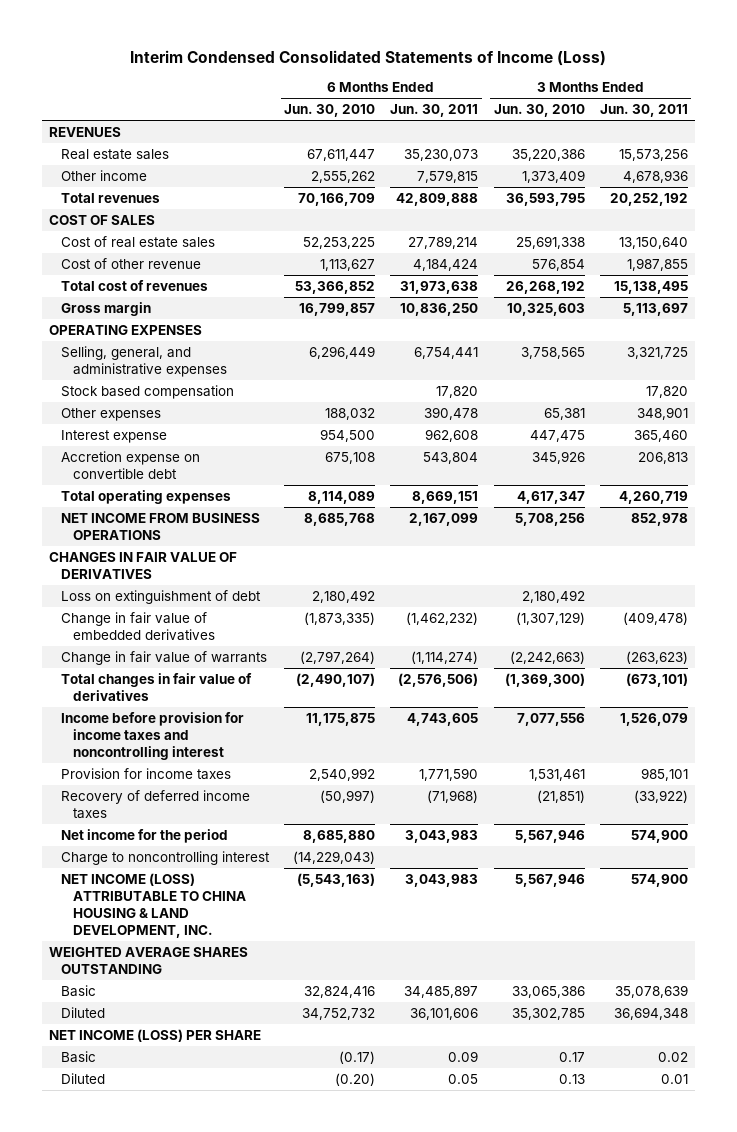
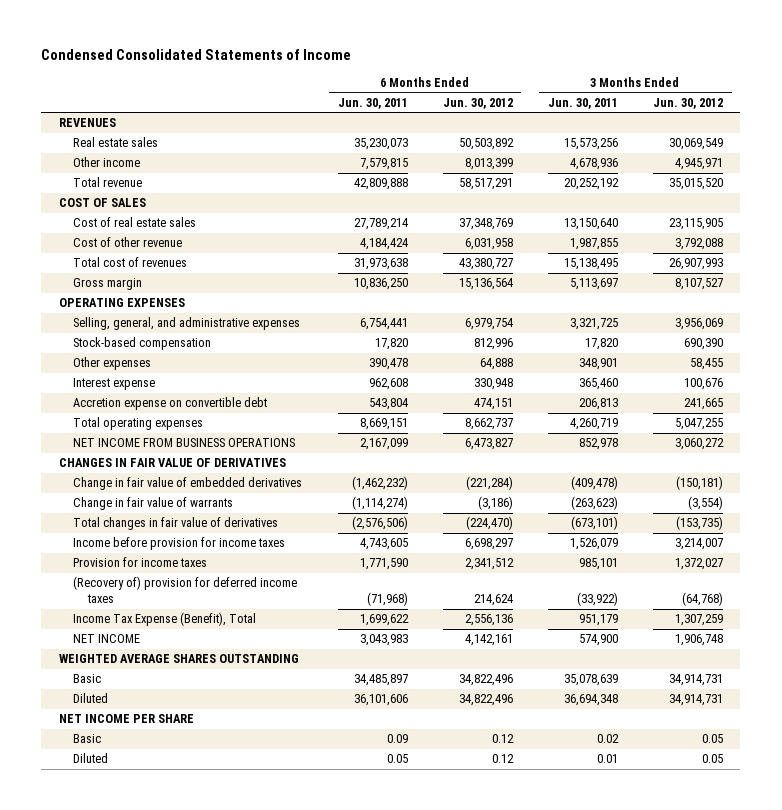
- Interim Condensed Consolidated Statements of Income (Loss)
+ Condensed Consolidated Statements of Income
- | 6 Months Ended Jun. 30, 2010 | 6 Months Ended Jun. 30, 2011 | 3 Months Ended Jun. 30, 2010 | 3 Months Ended Jun. 30, 2011
+ | 6 Months Ended Jun. 30, 2011 | 6 Months Ended Jun. 30, 2012 | 3 Months Ended Jun. 30, 2011 | 3 Months Ended Jun. 30, 2012
- Total revenues | 70,166,709 | 42,809,888 | 36,593,795 | 20,252,192
+ Total revenue | 42,809,888 | 58,517,291 | 20,252,192 | 35,015,520
- Stock based compensation | | 17,820 | | 17,820
+ Stock-based compensation | 17,820 | 812,996 | 17,820 | 690,390
- Loss on extinguishment of debt | 2,180,492 | | 2,180,492 |
- Income before provision for income taxes and noncontrolling interest | 11,175,875 | 4,743,605 | 7,077,556 | 1,526,079
+ Income before provision for income taxes | 4,743,605 | 6,698,297 | 1,526,079 | 3,214,007
- Recovery of deferred income taxes | (50,997) | (71,968) | (21,851) | (33,922)
- Net income for the period | 8,685,880 | 3,043,983 | 5,567,946 | 574,900
- Charge to noncontrolling interest | (14,229,043) | | |
- NET INCOME (LOSS) ATTRIBUTABLE TO CHINA HOUSING & LAND DEVELOPMENT, INC. | (5,543,163) | 3,043,983 | 5,567,946 | 574,900
+ (Recovery of) provision for deferred income taxes | (71,968) | 214,624 | (33,922) | (64,768)
+ Income Tax Expense (Benefit), Total | 1,699,622 | 2,556,136 | 951,179 | 1,307,259
+ NET INCOME | 3,043,983 | 4,142,161 | 574,900 | 1,906,748
- NET INCOME (LOSS) PER SHARE
+ NET INCOME PER SHARE

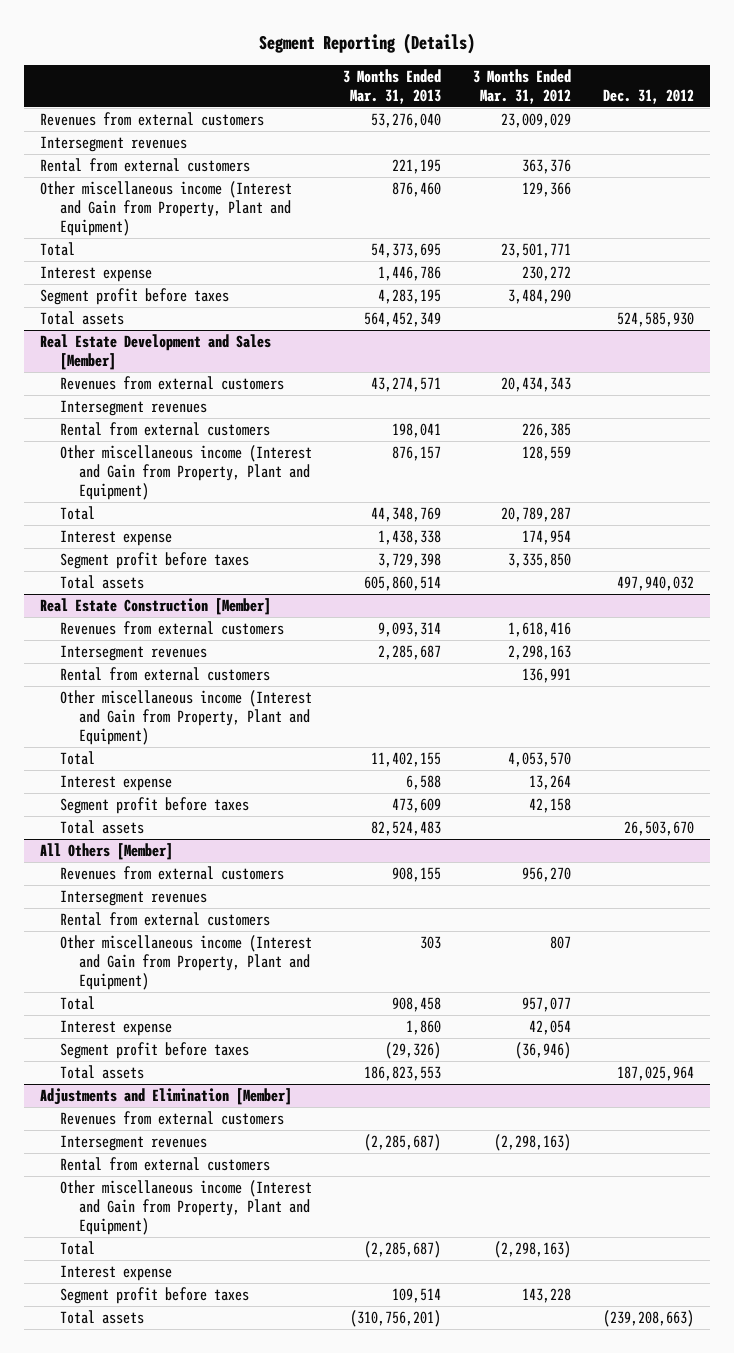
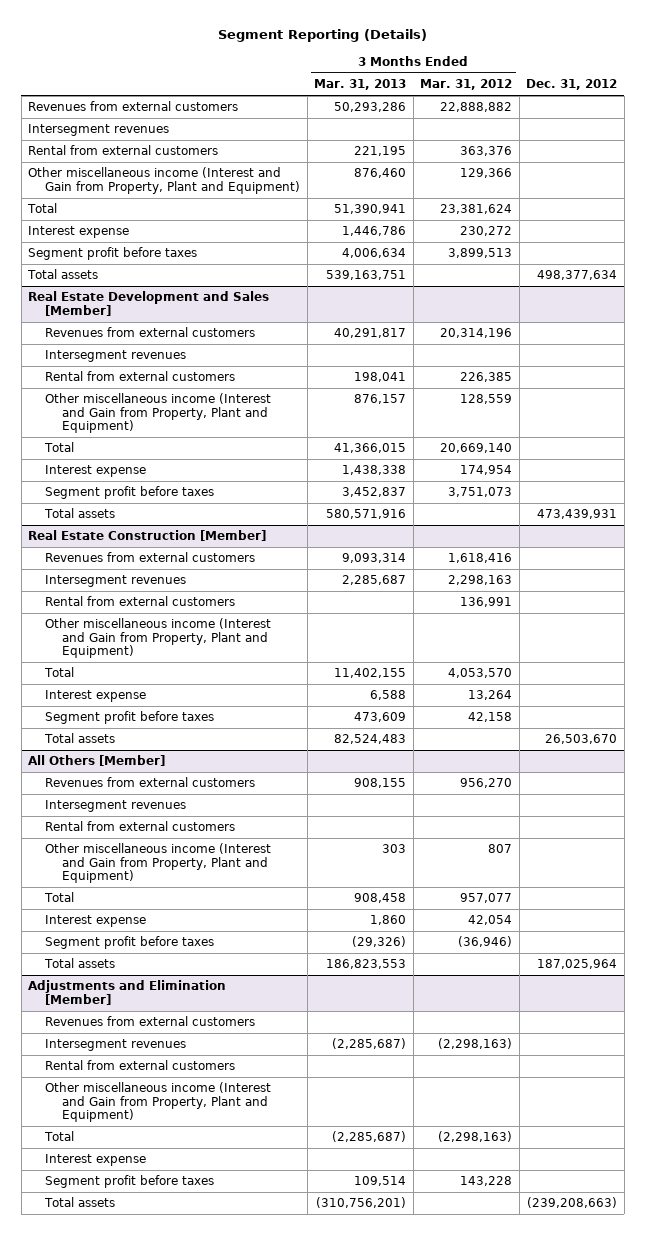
- Revenues from external customers | 53,276,040 | 23,009,029 |
+ Revenues from external customers | 50,293,286 | 22,888,882 |
- Total | 54,373,695 | 23,501,771 |
+ Total | 51,390,941 | 23,381,624 |
- Segment profit before taxes | 4,283,195 | 3,484,290 |
- Total assets | 564,452,349 | | 524,585,930
+ Segment profit before taxes | 4,006,634 | 3,899,513 |
+ Total assets | 539,163,751 | | 498,377,634
@ Real Estate Development and Sales [Member]
- Revenues from external customers | 43,274,571 | 20,434,343 |
+ Revenues from external customers | 40,291,817 | 20,314,196 |
- Total | 44,348,769 | 20,789,287 |
+ Total | 41,366,015 | 20,669,140 |
- Segment profit before taxes | 3,729,398 | 3,335,850 |
- Total assets | 605,860,514 | | 497,940,032
+ Segment profit before taxes | 3,452,837 | 3,751,073 |
+ Total assets | 580,571,916 | | 473,439,931

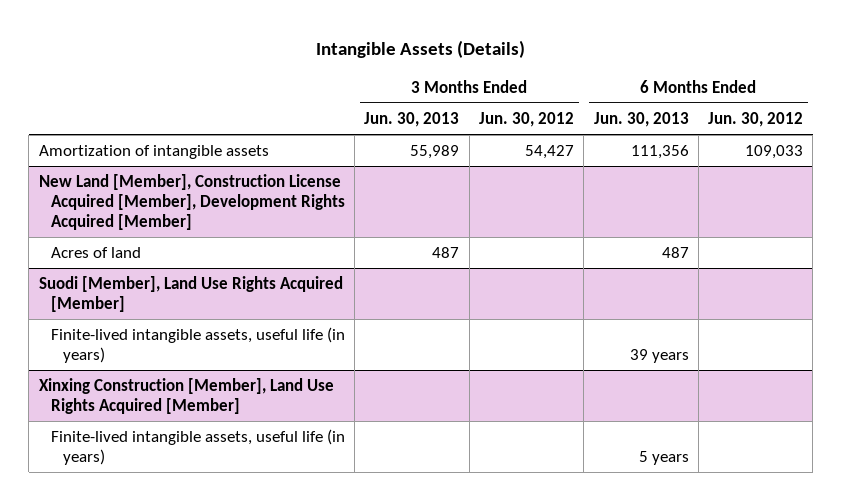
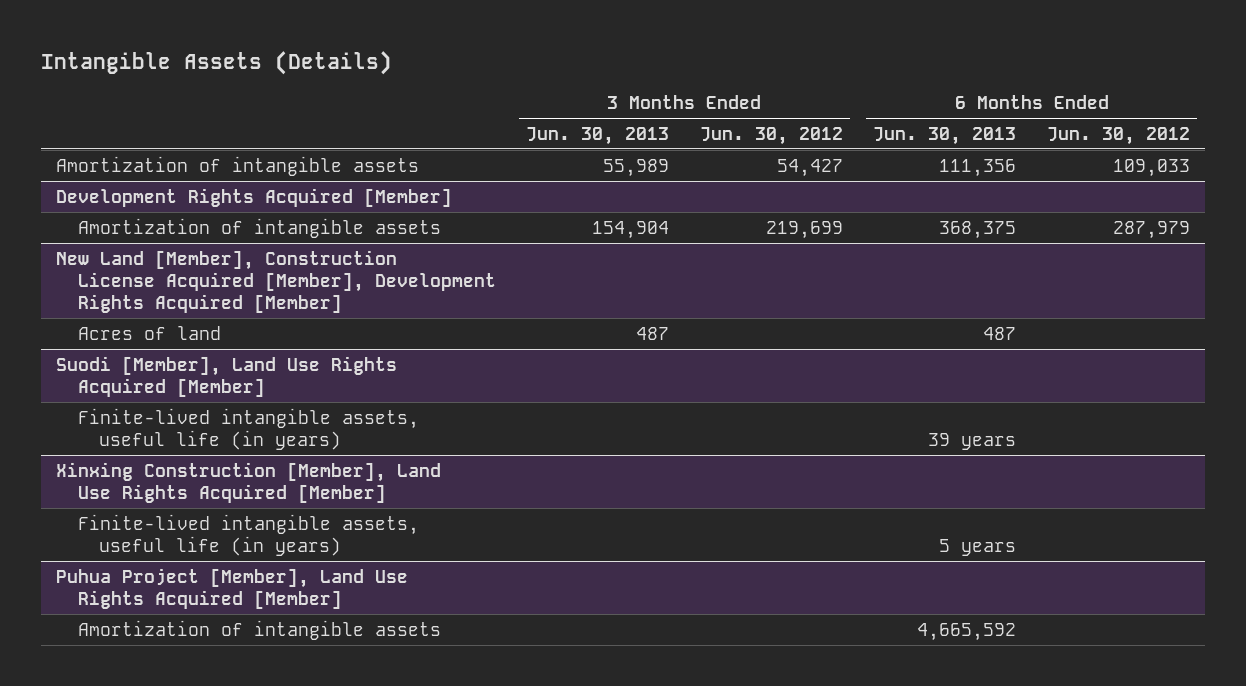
+ Development Rights Acquired [Member]
+ Amortization of intangible assets | 154,904 | 219,699 | 368,375 | 287,979
+ Puhua Project [Member], Land Use Rights Acquired [Member]
+ Amortization of intangible assets | | | 4,665,592 |

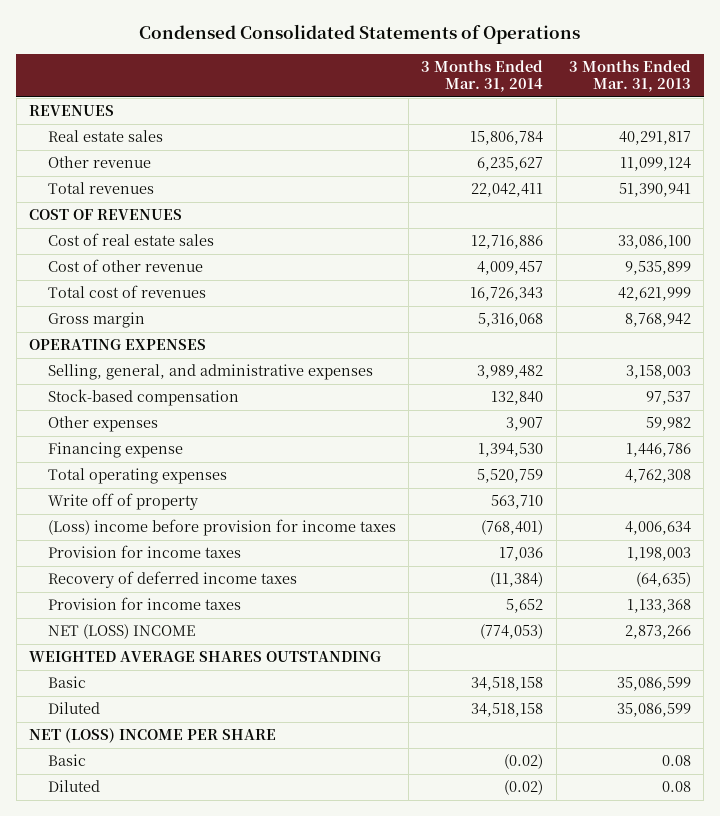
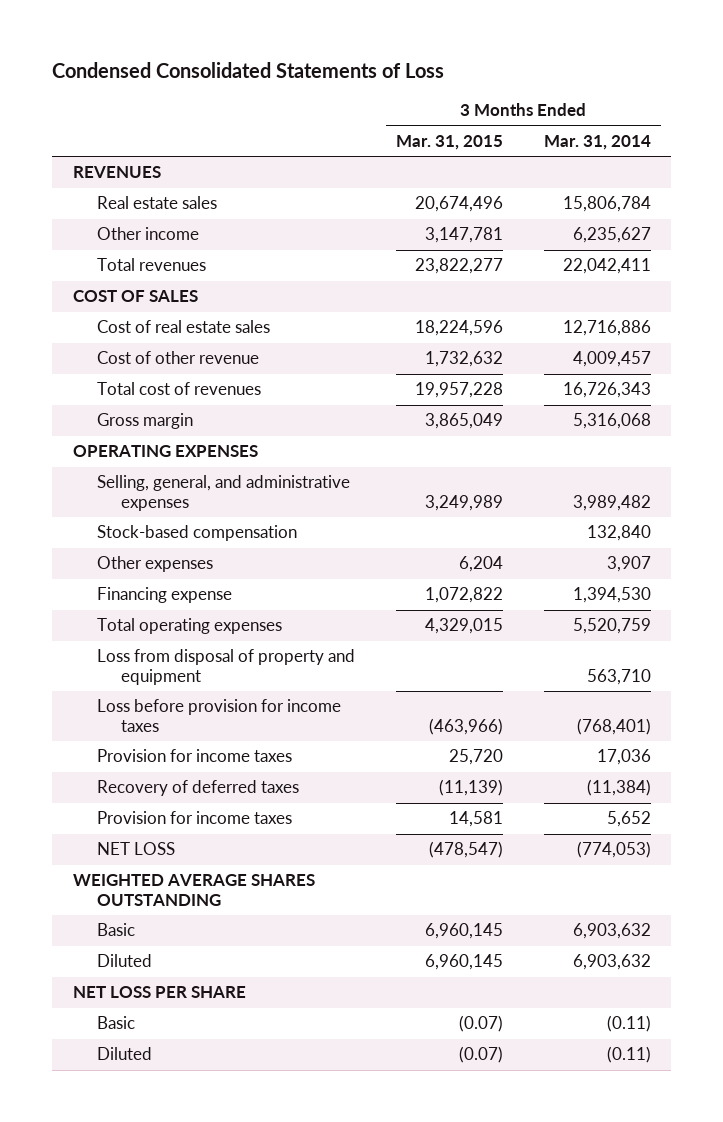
- Condensed Consolidated Statements of Operations
+ Condensed Consolidated Statements of Loss
- | 3 Months Ended Mar. 31, 2014 | 3 Months Ended Mar. 31, 2013
+ | 3 Months Ended Mar. 31, 2015 | 3 Months Ended Mar. 31, 2014
- Other revenue | 6,235,627 | 11,099,124
+ Other income | 3,147,781 | 6,235,627
- COST OF REVENUES
+ COST OF SALES
- Write off of property | 563,710 |
- (Loss) income before provision for income taxes | (768,401) | 4,006,634
+ Loss from disposal of property and equipment | | 563,710
+ Loss before provision for income taxes | (463,966) | (768,401)
- Recovery of deferred income taxes | (11,384) | (64,635)
+ Recovery of deferred taxes | (11,139) | (11,384)
- NET (LOSS) INCOME | (774,053) | 2,873,266
+ NET LOSS | (478,547) | (774,053)
- Basic | 34,518,158 | 35,086,599
- Diluted | 34,518,158 | 35,086,599
- NET (LOSS) INCOME PER SHARE
- Basic | (0.02) | 0.08
- Diluted | (0.02) | 0.08
+ Basic | 6,960,145 | 6,903,632
+ Diluted | 6,960,145 | 6,903,632
+ NET LOSS PER SHARE
+ Basic | (0.07) | (0.11)
+ Diluted | (0.07) | (0.11)

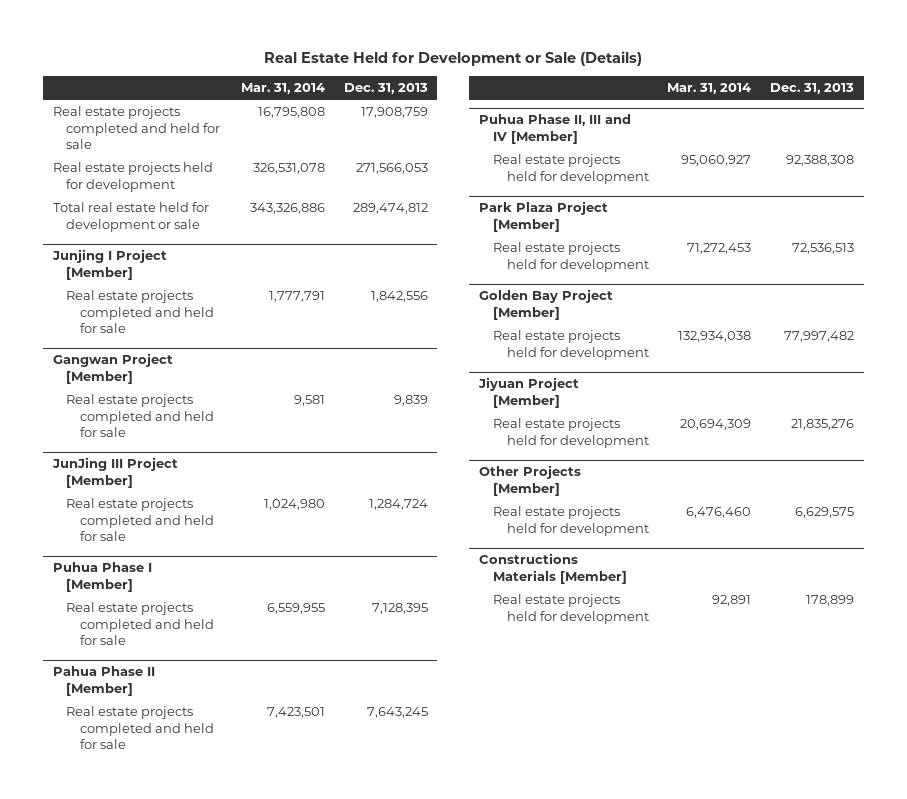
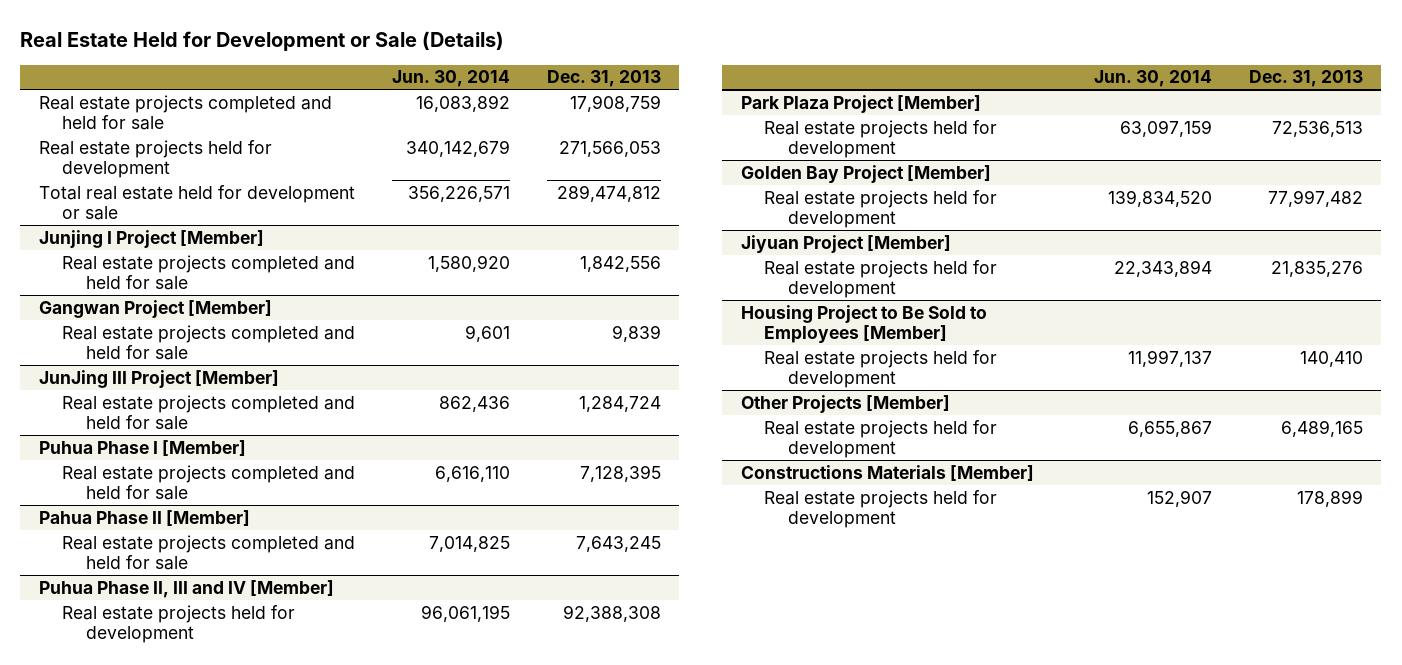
- | Mar. 31, 2014 | Dec. 31, 2013
+ | Jun. 30, 2014 | Dec. 31, 2013
+ Housing Project to Be Sold to Employees [Member]
+ Real estate projects held for development | 11,997,137 | 140,410
@ Other Projects [Member]
- Real estate projects held for development | 6,476,460 | 6,629,575
+ Real estate projects held for development | 6,655,867 | 6,489,165

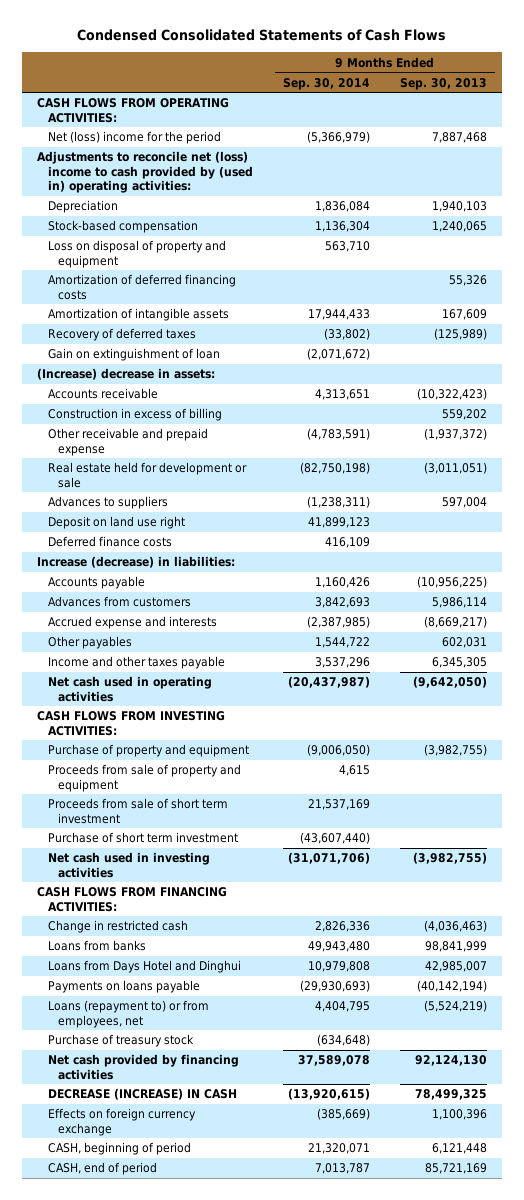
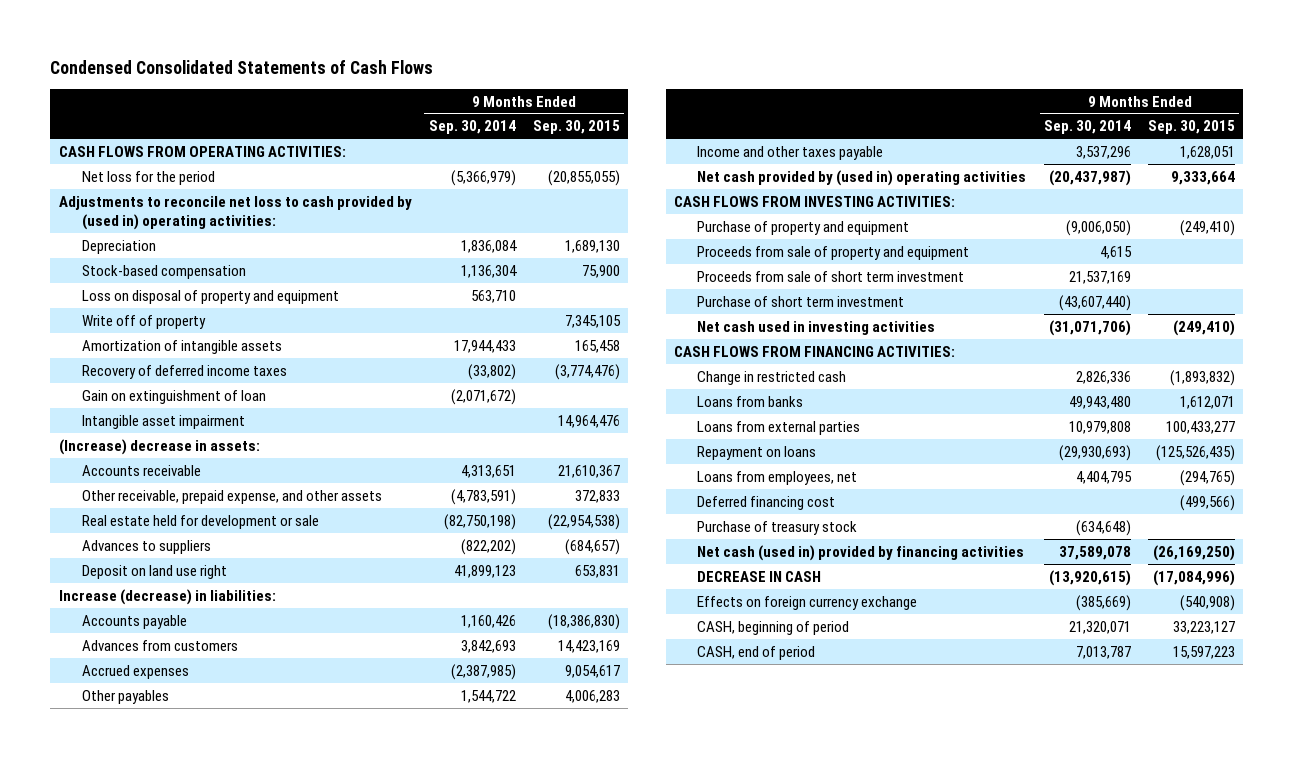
- | 9 Months Ended Sep. 30, 2014 | 9 Months Ended Sep. 30, 2013
+ | 9 Months Ended Sep. 30, 2014 | 9 Months Ended Sep. 30, 2015
- Net (loss) income for the period | (5,366,979) | 7,887,468
- Adjustments to reconcile net (loss) income to cash provided by (used in) operating activities:
+ Net loss for the period | (5,366,979) | (20,855,055)
+ Adjustments to reconcile net loss to cash provided by (used in) operating activities:
- Amortization of deferred financing costs | | 55,326
+ Write off of property | | 7,345,105
- Recovery of deferred taxes | (33,802) | (125,989)
+ Recovery of deferred income taxes | (33,802) | (3,774,476)
+ Intangible asset impairment | | 14,964,476
- Construction in excess of billing | | 559,202
- Other receivable and prepaid expense | (4,783,591) | (1,937,372)
+ Other receivable, prepaid expense, and other assets | (4,783,591) | 372,833
- Advances to suppliers | (1,238,311) | 597,004
+ Advances to suppliers | (822,202) | (684,657)
- Deferred finance costs | 416,109 |
- Accrued expense and interests | (2,387,985) | (8,669,217)
+ Accrued expenses | (2,387,985) | 9,054,617
- Net cash used in operating activities | (20,437,987) | (9,642,050)
+ Net cash provided by (used in) operating activities | (20,437,987) | 9,333,664
- Loans from Days Hotel and Dinghui | 10,979,808 | 42,985,007
- Payments on loans payable | (29,930,693) | (40,142,194)
- Loans (repayment to) or from employees, net | 4,404,795 | (5,524,219)
+ Loans from external parties | 10,979,808 | 100,433,277
+ Repayment on loans | (29,930,693) | (125,526,435)
+ Loans from employees, net | 4,404,795 | (294,765)
+ Deferred financing cost | | (499,566)
- Net cash provided by financing activities | 37,589,078 | 92,124,130
- DECREASE (INCREASE) IN CASH | (13,920,615) | 78,499,325
+ Net cash (used in) provided by financing activities | 37,589,078 | (26,169,250)
+ DECREASE IN CASH | (13,920,615) | (17,084,996)

